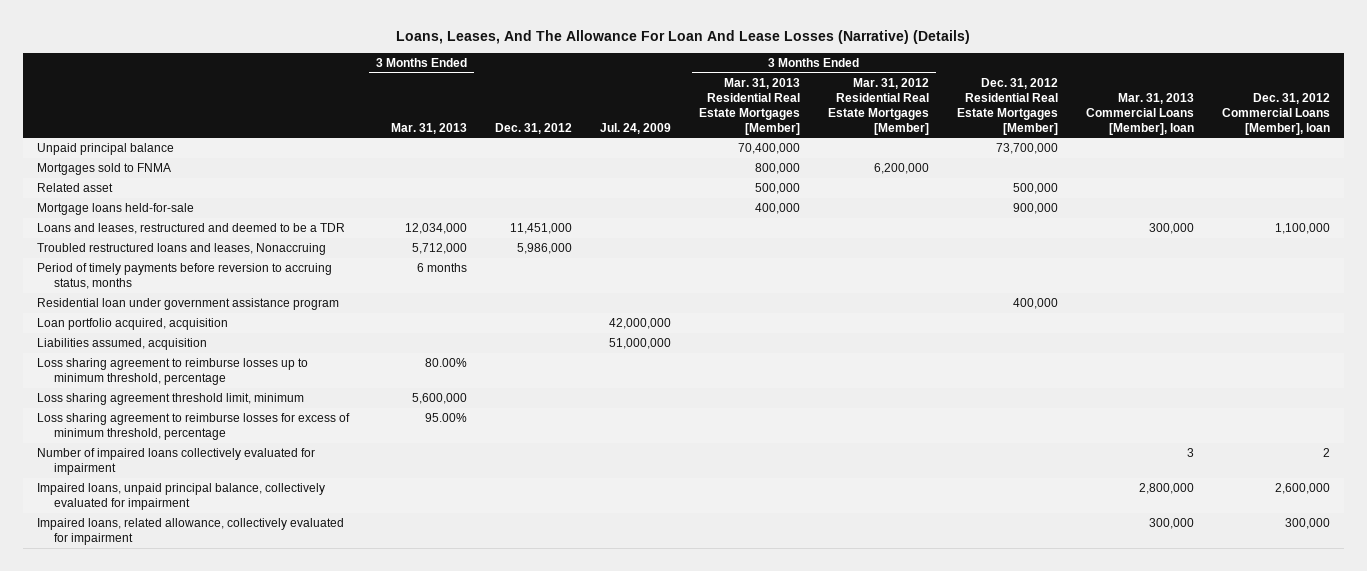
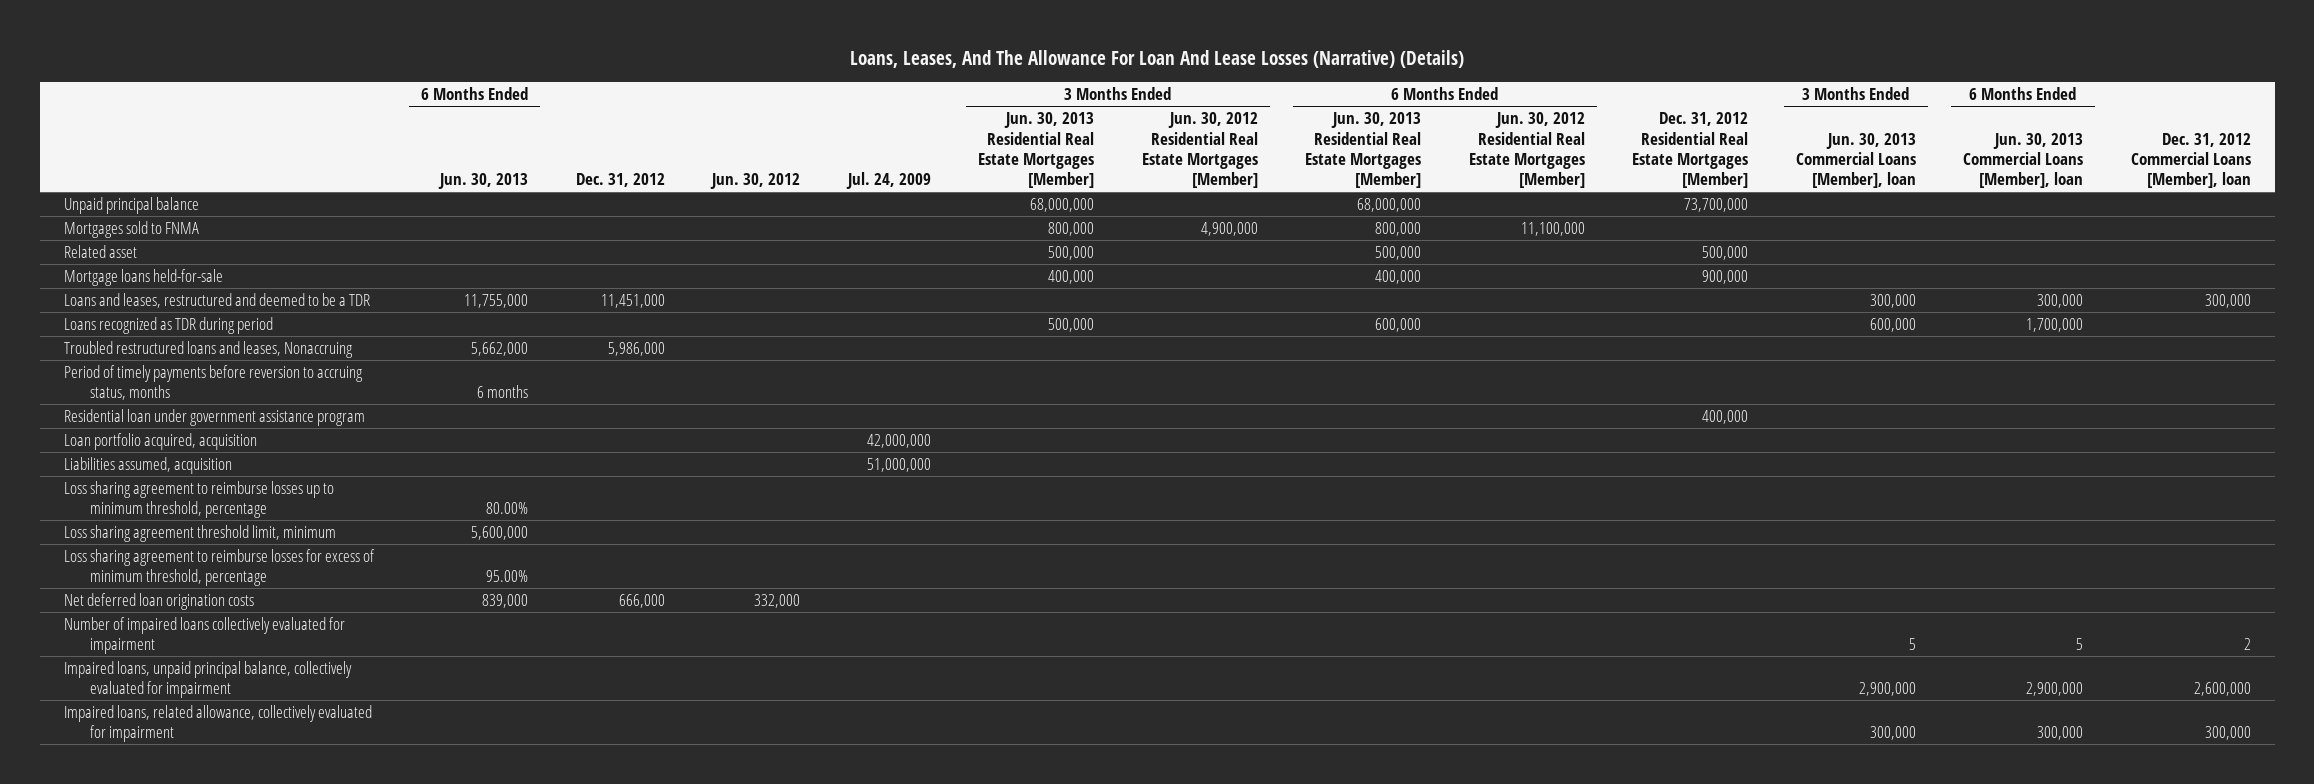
- | 3 Months Ended Mar. 31, 2013 | Dec. 31, 2012 | Jul. 24, 2009 | 3 Months Ended Mar. 31, 2013 Residential Real Estate Mortgages [Member] | 3 Months Ended Mar. 31, 2012 Residential Real Estate Mortgages [Member] | Dec. 31, 2012 Residential Real Estate Mortgages [Member] | Mar. 31, 2013 Commercial Loans [Member], loan | Dec. 31, 2012 Commercial Loans [Member], loan
+ | 6 Months Ended Jun. 30, 2013 | Dec. 31, 2012 | Jun. 30, 2012 | Jul. 24, 2009 | 3 Months Ended Jun. 30, 2013 Residential Real Estate Mortgages [Member] | 3 Months Ended Jun. 30, 2012 Residential Real Estate Mortgages [Member] | 6 Months Ended Jun. 30, 2013 Residential Real Estate Mortgages [Member] | 6 Months Ended Jun. 30, 2012 Residential Real Estate Mortgages [Member] | Dec. 31, 2012 Residential Real Estate Mortgages [Member] | 3 Months Ended Jun. 30, 2013 Commercial Loans [Member], loan | 6 Months Ended Jun. 30, 2013 Commercial Loans [Member], loan | Dec. 31, 2012 Commercial Loans [Member], loan
- Loans and leases, restructured and deemed to be a TDR | 12,034,000 | 11,451,000 | | | | | 300,000 | 1,100,000
+ Loans and leases, restructured and deemed to be a TDR | 11,755,000 | 11,451,000 | | | | | | | | 300,000 | 300,000 | 300,000
+ Loans recognized as TDR during period | | | | | 500,000 | | 600,000 | | | 600,000 | 1,700,000 |
+ Net deferred loan origination costs | 839,000 | 666,000 | 332,000 | | | | | | | | |

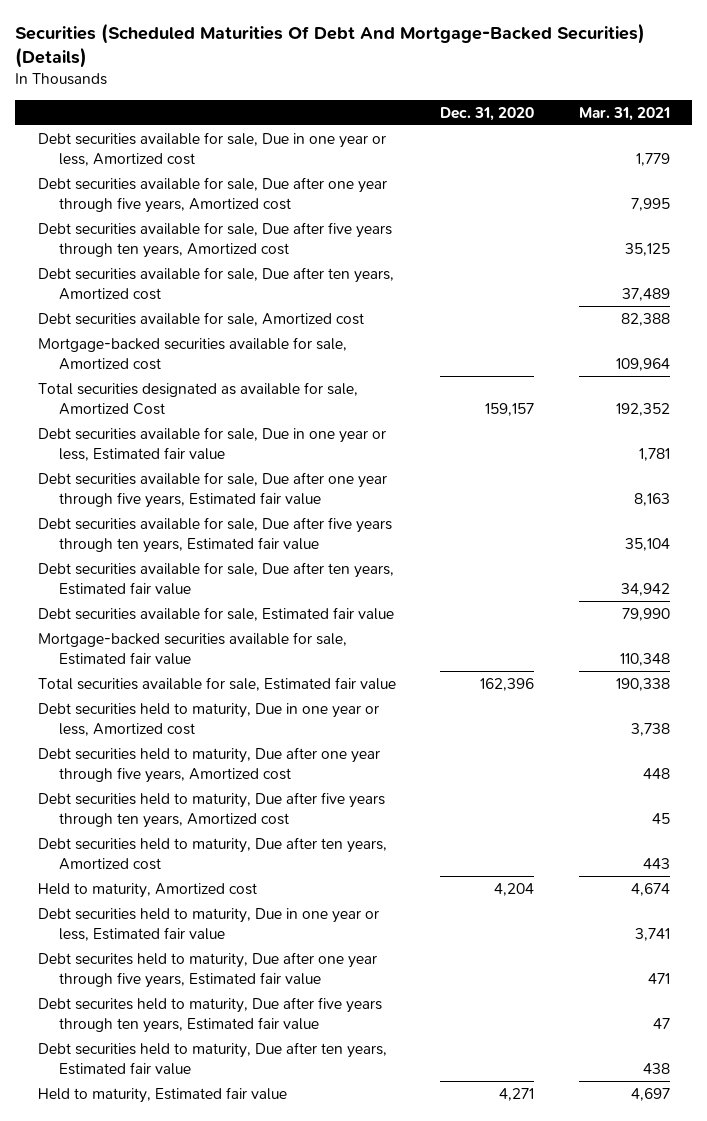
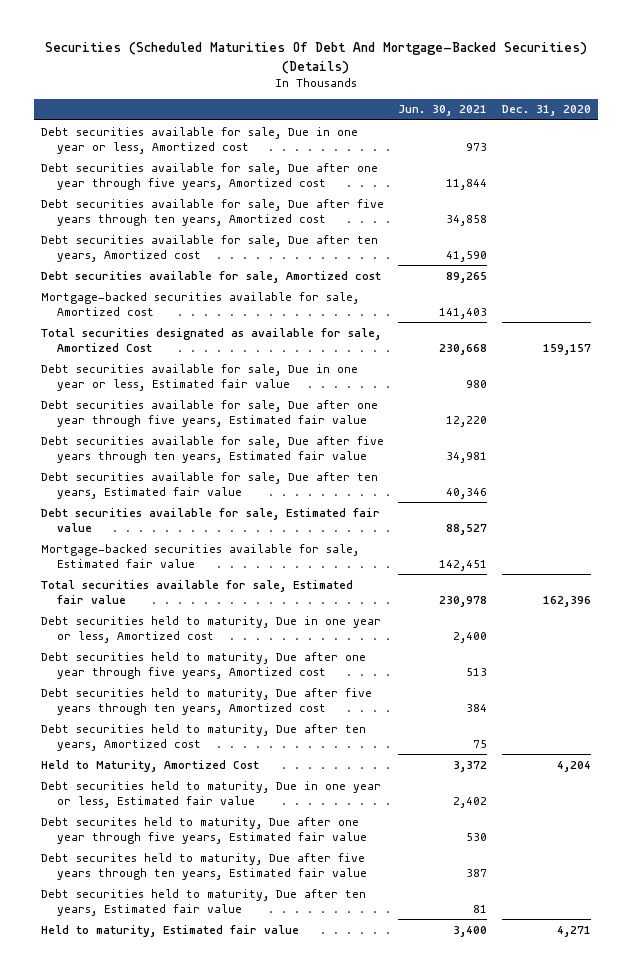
- | Dec. 31, 2020 | Mar. 31, 2021
+ | Jun. 30, 2021 | Dec. 31, 2020
- Held to maturity, Amortized cost | 4,204 | 4,674
+ Held to Maturity, Amortized Cost | 3,372 | 4,204

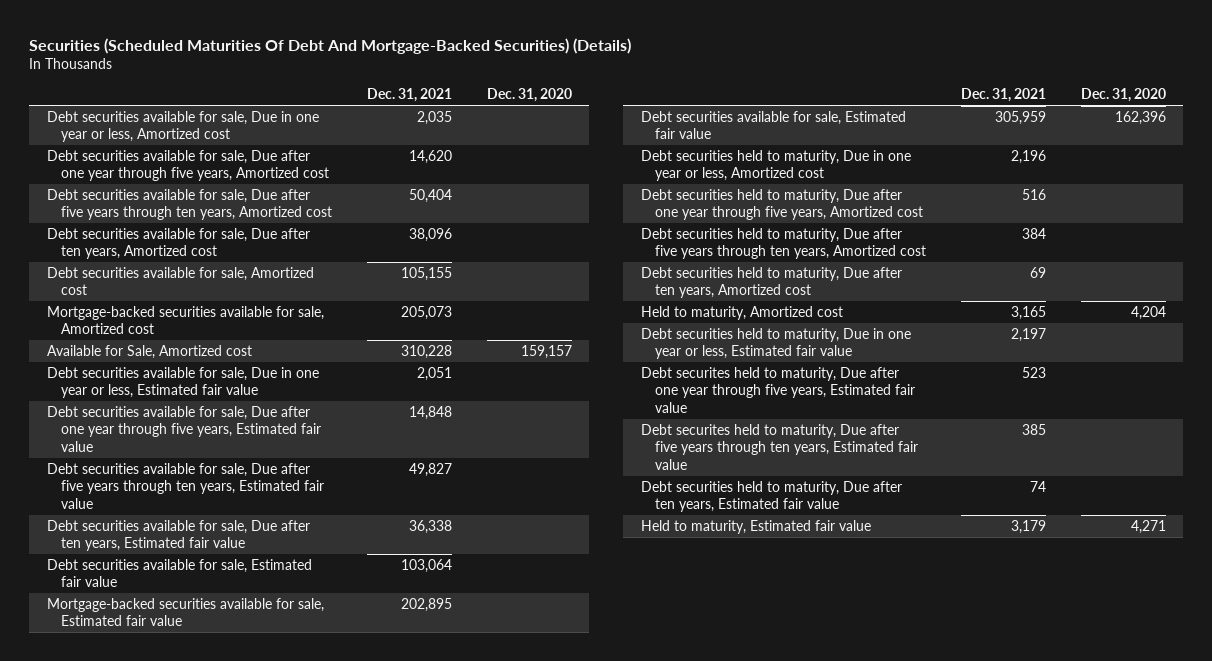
- | Jun. 30, 2021 | Dec. 31, 2020
+ | Dec. 31, 2021 | Dec. 31, 2020
- Total securities designated as available for sale, Amortized Cost | 230,668 | 159,157
+ Available for Sale, Amortized cost | 310,228 | 159,157
- Total securities available for sale, Estimated fair value | 230,978 | 162,396
+ Debt securities available for sale, Estimated fair value | 305,959 | 162,396
- Held to Maturity, Amortized Cost | 3,372 | 4,204
+ Held to maturity, Amortized cost | 3,165 | 4,204

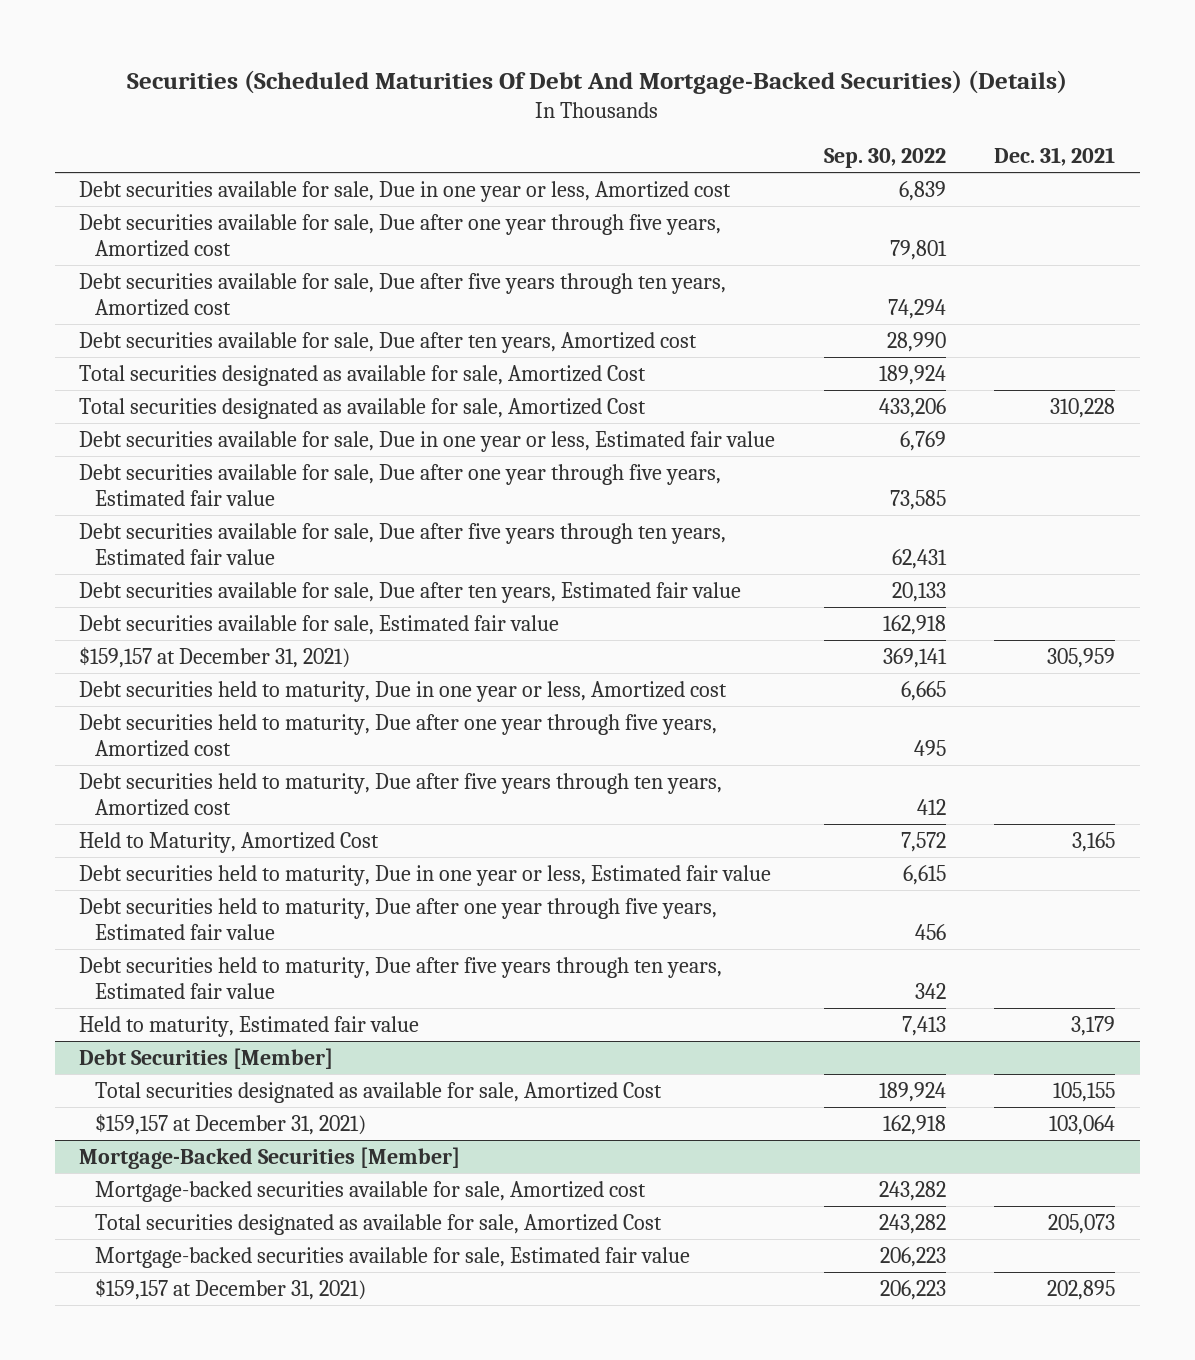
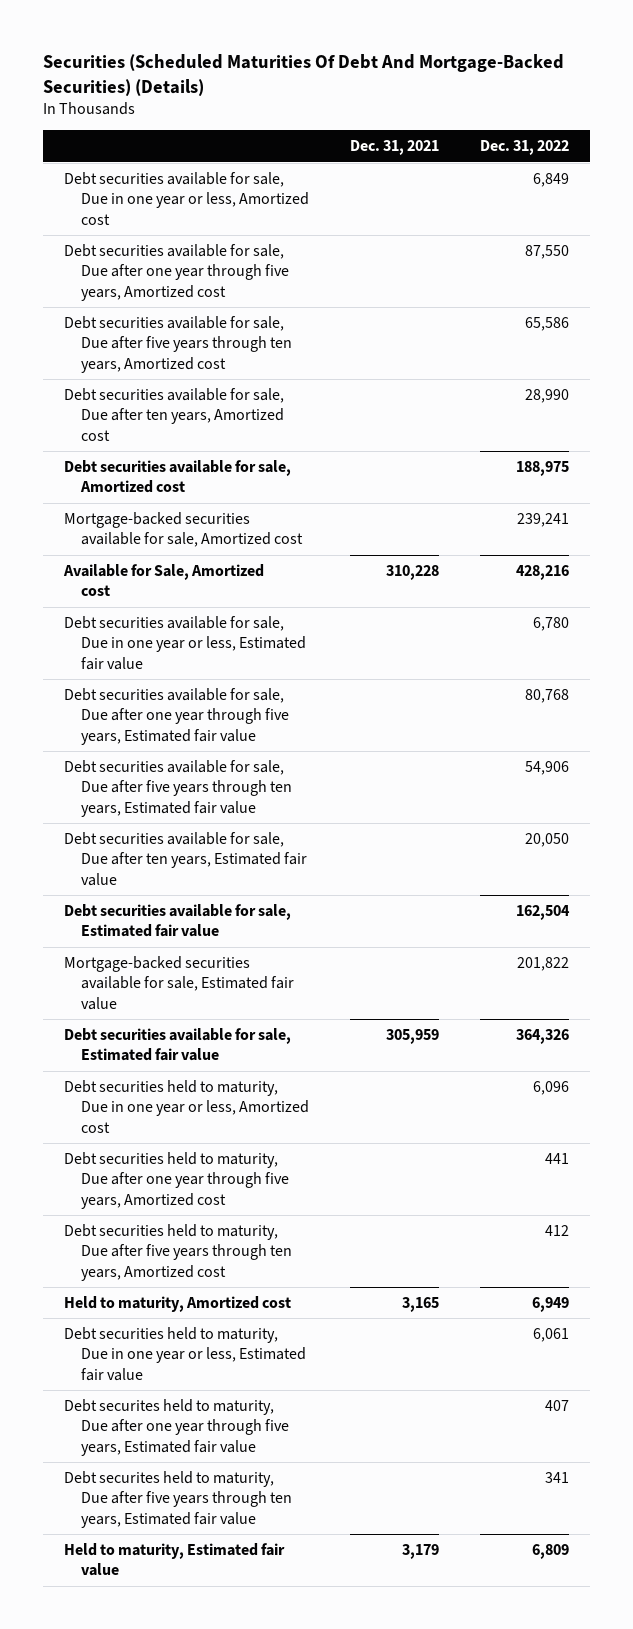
- | Sep. 30, 2022 | Dec. 31, 2021
+ | Dec. 31, 2021 | Dec. 31, 2022
- Total securities designated as available for sale, Amortized Cost | 189,924 |
- Total securities designated as available for sale, Amortized Cost | 433,206 | 310,228
+ Debt securities available for sale, Amortized cost | | 188,975
+ Mortgage-backed securities available for sale, Amortized cost | | 239,241
+ Available for Sale, Amortized cost | 310,228 | 428,216
- $159,157 at December 31, 2021) | 369,141 | 305,959
+ Mortgage-backed securities available for sale, Estimated fair value | | 201,822
+ Debt securities available for sale, Estimated fair value | 305,959 | 364,326
- Held to Maturity, Amortized Cost | 7,572 | 3,165
+ Held to maturity, Amortized cost | 3,165 | 6,949
- Debt securities held to maturity, Due after one year through five years, Estimated fair value | 456 |
- Debt securities held to maturity, Due after five years through ten years, Estimated fair value | 342 |
+ Debt securites held to maturity, Due after one year through five years, Estimated fair value | | 407
+ Debt securites held to maturity, Due after five years through ten years, Estimated fair value | | 341
- Debt Securities [Member]
- Total securities designated as available for sale, Amortized Cost | 189,924 | 105,155
- $159,157 at December 31, 2021) | 162,918 | 103,064
- Mortgage-Backed Securities [Member]
- Mortgage-backed securities available for sale, Amortized cost | 243,282 |
- Total securities designated as available for sale, Amortized Cost | 243,282 | 205,073
- Mortgage-backed securities available for sale, Estimated fair value | 206,223 |
- $159,157 at December 31, 2021) | 206,223 | 202,895

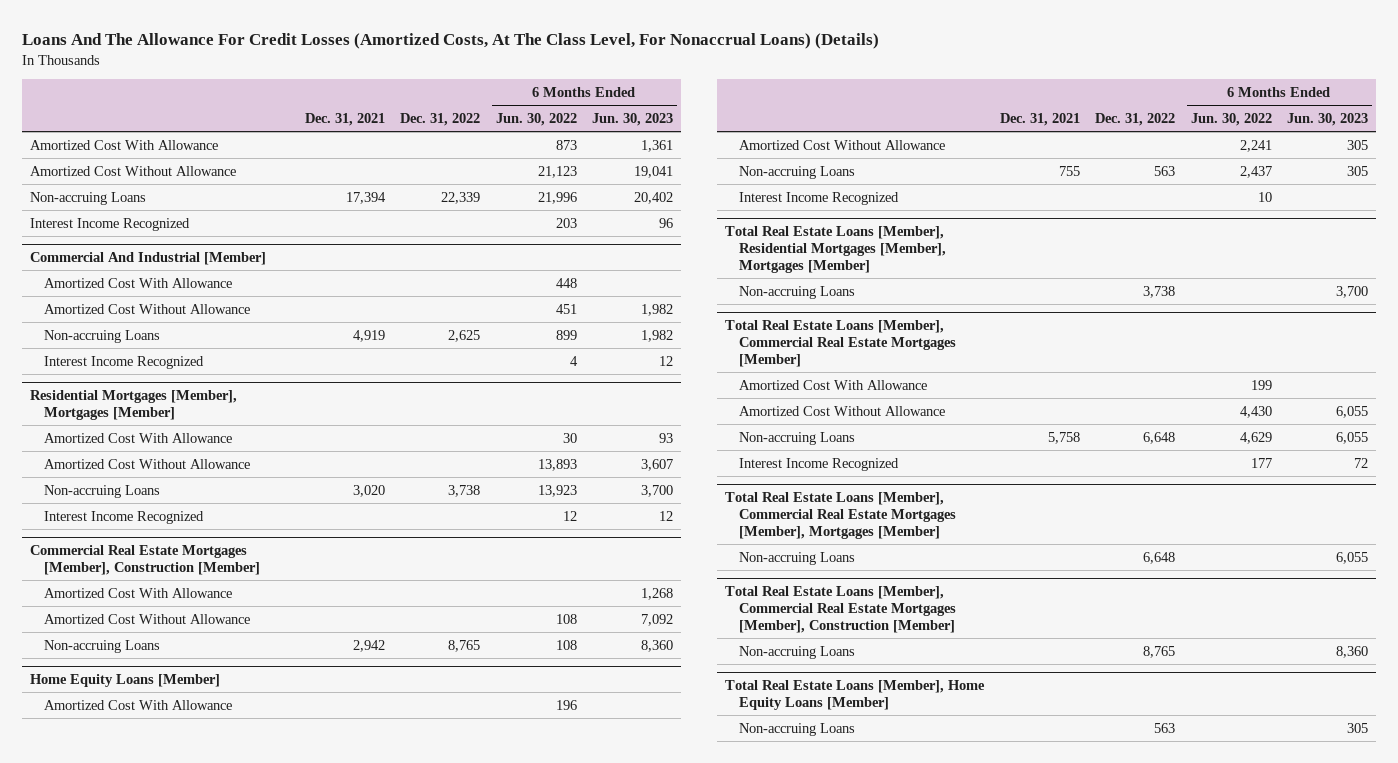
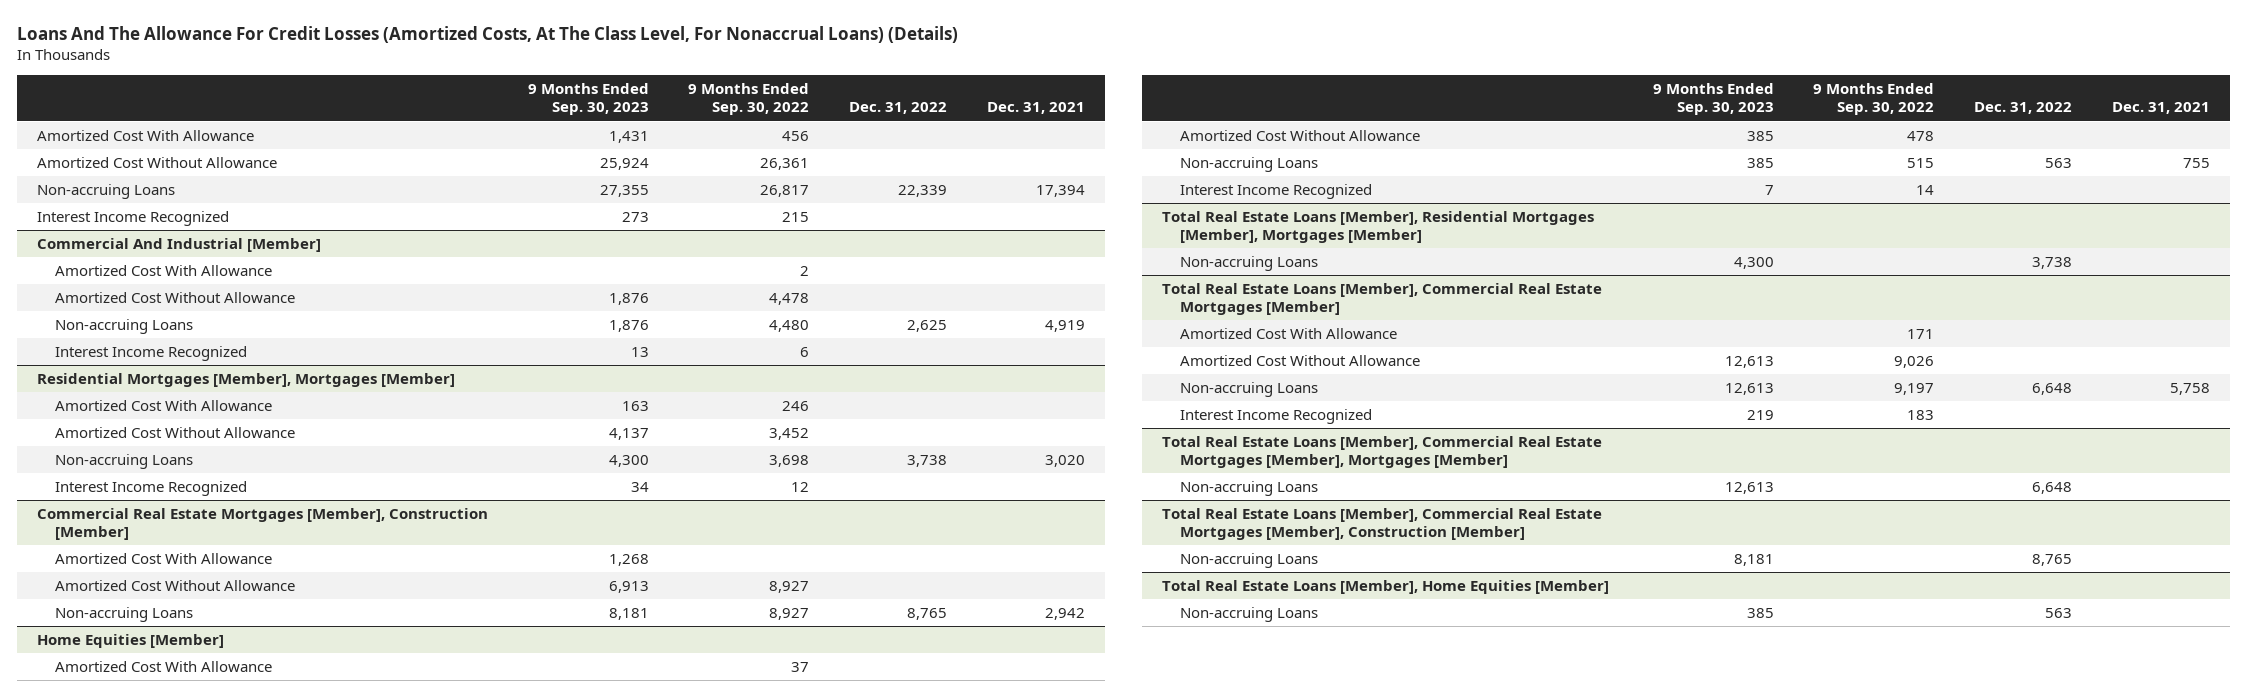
- | Dec. 31, 2021 | Dec. 31, 2022 | 6 Months Ended Jun. 30, 2022 | 6 Months Ended Jun. 30, 2023
+ | 9 Months Ended Sep. 30, 2023 | 9 Months Ended Sep. 30, 2022 | Dec. 31, 2022 | Dec. 31, 2021
- Home Equity Loans [Member]
+ Home Equities [Member]
- Total Real Estate Loans [Member], Home Equity Loans [Member]
+ Total Real Estate Loans [Member], Home Equities [Member]

